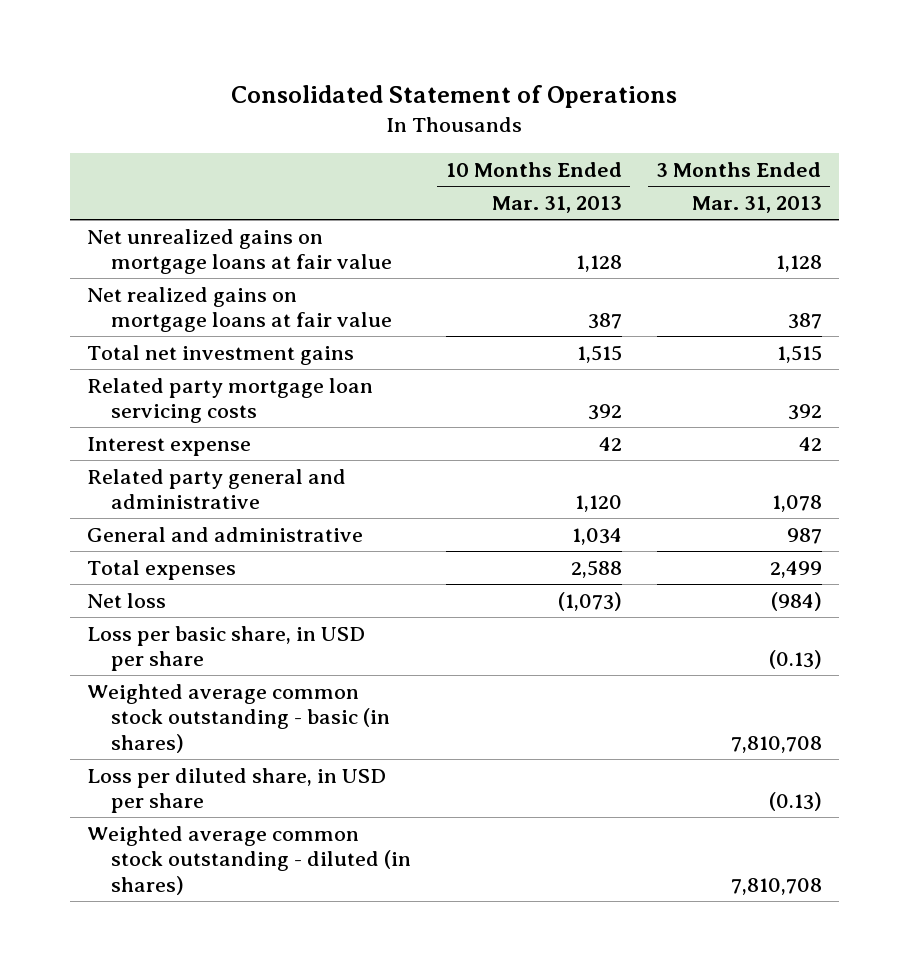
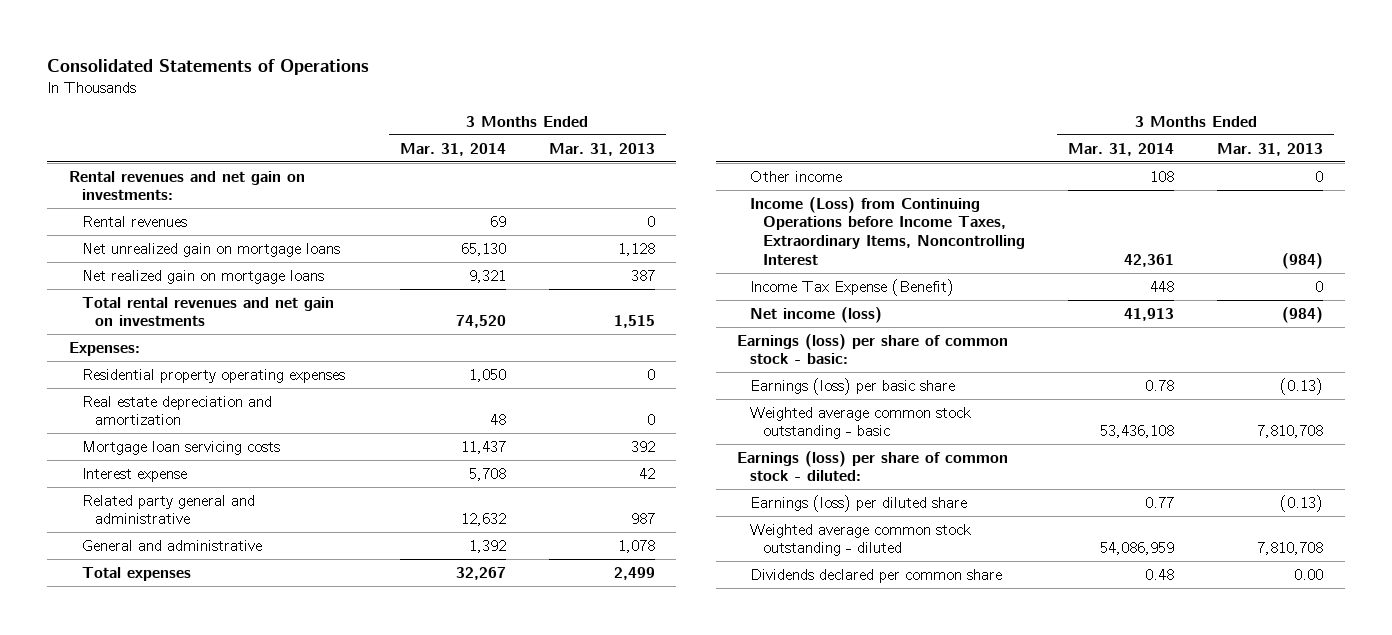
- Consolidated Statement of Operations
+ Consolidated Statements of Operations
- | 10 Months Ended Mar. 31, 2013 | 3 Months Ended Mar. 31, 2013
+ | 3 Months Ended Mar. 31, 2014 | 3 Months Ended Mar. 31, 2013
- Net unrealized gains on mortgage loans at fair value | 1,128 | 1,128
- Net realized gains on mortgage loans at fair value | 387 | 387
- Total net investment gains | 1,515 | 1,515
- Related party mortgage loan servicing costs | 392 | 392
+ Rental revenues and net gain on investments:
+ Rental revenues | 69 | 0
+ Net unrealized gain on mortgage loans | 65,130 | 1,128
+ Net realized gain on mortgage loans | 9,321 | 387
+ Total rental revenues and net gain on investments | 74,520 | 1,515
+ Expenses:
+ Residential property operating expenses | 1,050 | 0
+ Real estate depreciation and amortization | 48 | 0
+ Mortgage loan servicing costs | 11,437 | 392
- Related party general and administrative | 1,120 | 1,078
- General and administrative | 1,034 | 987
+ Related party general and administrative | 12,632 | 987
+ General and administrative | 1,392 | 1,078
- Net loss | (1,073) | (984)
- Loss per basic share, in USD per share | | (0.13)
- Weighted average common stock outstanding - basic (in shares) | | 7,810,708
- Loss per diluted share, in USD per share | | (0.13)
- Weighted average common stock outstanding - diluted (in shares) | | 7,810,708
+ Other income | 108 | 0
+ Income (Loss) from Continuing Operations before Income Taxes, Extraordinary Items, Noncontrolling Interest | 42,361 | (984)
+ Income Tax Expense (Benefit) | 448 | 0
+ Net income (loss) | 41,913 | (984)
+ Earnings (loss) per share of common stock - basic:
+ Earnings (loss) per basic share | 0.78 | (0.13)
+ Weighted average common stock outstanding - basic | 53,436,108 | 7,810,708
+ Earnings (loss) per share of common stock - diluted:
+ Earnings (loss) per diluted share | 0.77 | (0.13)
+ Weighted average common stock outstanding - diluted | 54,086,959 | 7,810,708
+ Dividends declared per common share | 0.48 | 0.00

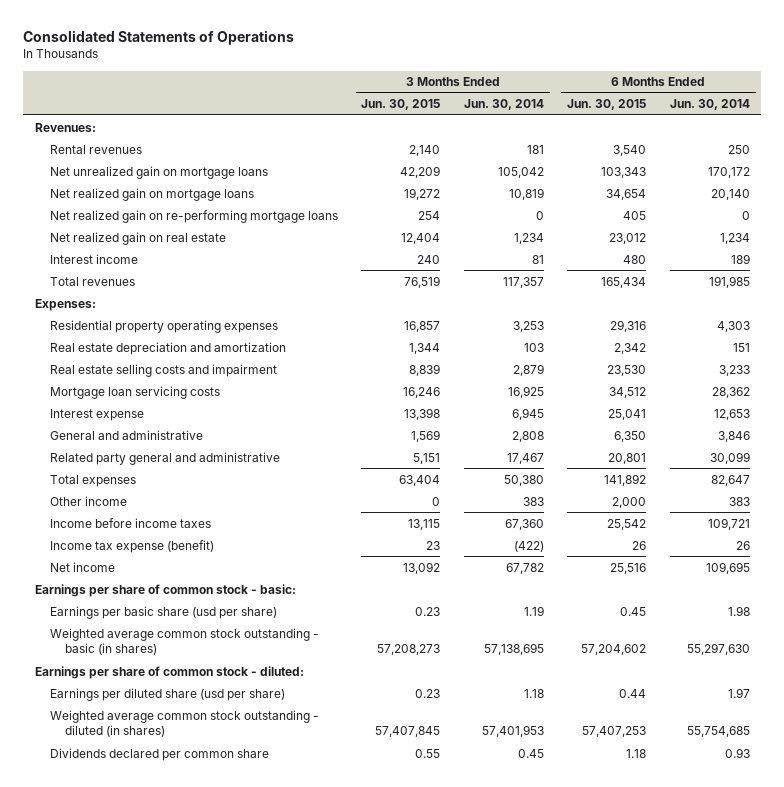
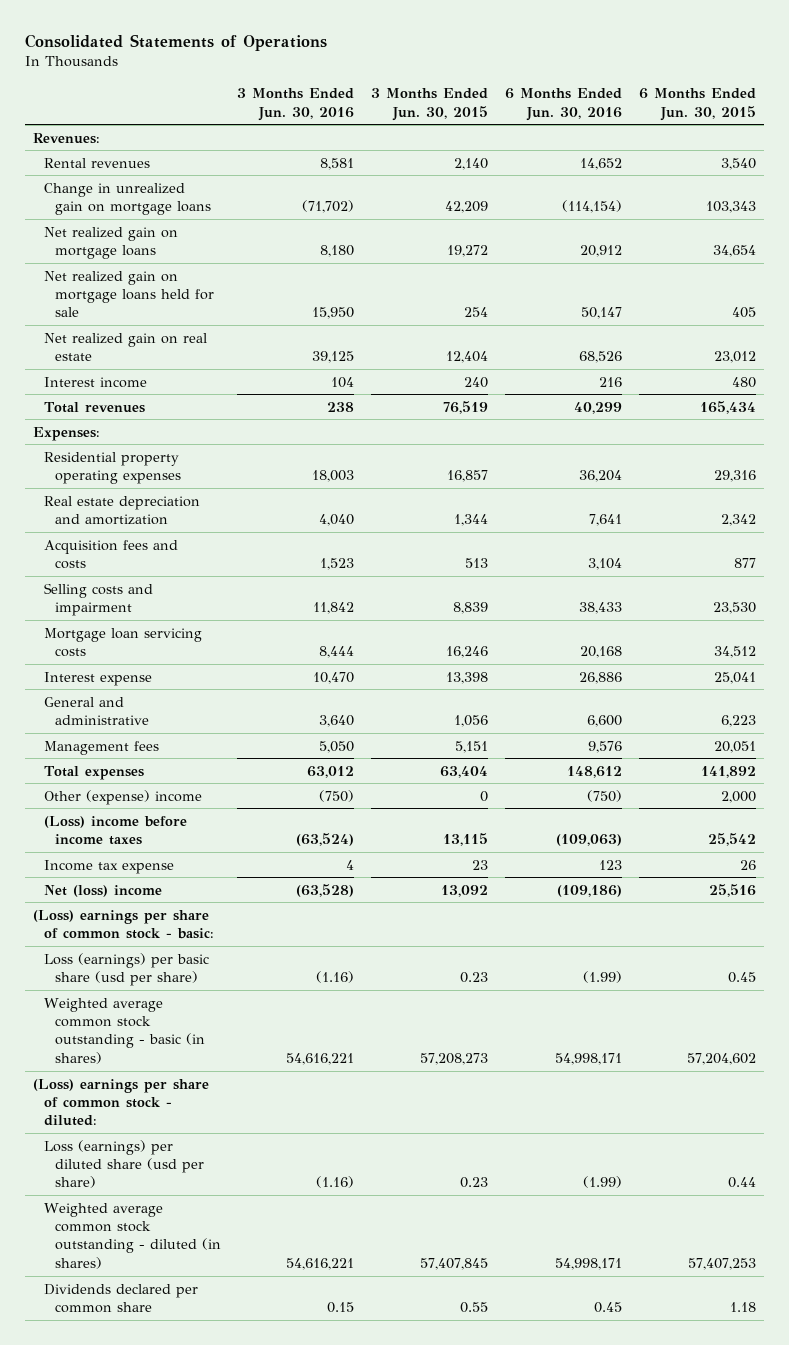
- | 3 Months Ended Jun. 30, 2015 | 3 Months Ended Jun. 30, 2014 | 6 Months Ended Jun. 30, 2015 | 6 Months Ended Jun. 30, 2014
+ | 3 Months Ended Jun. 30, 2016 | 3 Months Ended Jun. 30, 2015 | 6 Months Ended Jun. 30, 2016 | 6 Months Ended Jun. 30, 2015
- Net unrealized gain on mortgage loans | 42,209 | 105,042 | 103,343 | 170,172
+ Change in unrealized gain on mortgage loans | (71,702) | 42,209 | (114,154) | 103,343
- Net realized gain on re-performing mortgage loans | 254 | 0 | 405 | 0
+ Net realized gain on mortgage loans held for sale | 15,950 | 254 | 50,147 | 405
- Real estate selling costs and impairment | 8,839 | 2,879 | 23,530 | 3,233
+ Acquisition fees and costs | 1,523 | 513 | 3,104 | 877
+ Selling costs and impairment | 11,842 | 8,839 | 38,433 | 23,530
- General and administrative | 1,569 | 2,808 | 6,350 | 3,846
- Related party general and administrative | 5,151 | 17,467 | 20,801 | 30,099
+ General and administrative | 3,640 | 1,056 | 6,600 | 6,223
+ Management fees | 5,050 | 5,151 | 9,576 | 20,051
- Other income | 0 | 383 | 2,000 | 383
- Income before income taxes | 13,115 | 67,360 | 25,542 | 109,721
- Income tax expense (benefit) | 23 | (422) | 26 | 26
- Net income | 13,092 | 67,782 | 25,516 | 109,695
- Earnings per share of common stock - basic:
- Earnings per basic share (usd per share) | 0.23 | 1.19 | 0.45 | 1.98
+ Other (expense) income | (750) | 0 | (750) | 2,000
+ (Loss) income before income taxes | (63,524) | 13,115 | (109,063) | 25,542
+ Income tax expense | 4 | 23 | 123 | 26
+ Net (loss) income | (63,528) | 13,092 | (109,186) | 25,516
+ (Loss) earnings per share of common stock - basic:
+ Loss (earnings) per basic share (usd per share) | (1.16) | 0.23 | (1.99) | 0.45
- Earnings per share of common stock - diluted:
- Earnings per diluted share (usd per share) | 0.23 | 1.18 | 0.44 | 1.97
+ (Loss) earnings per share of common stock - diluted:
+ Loss (earnings) per diluted share (usd per share) | (1.16) | 0.23 | (1.99) | 0.44

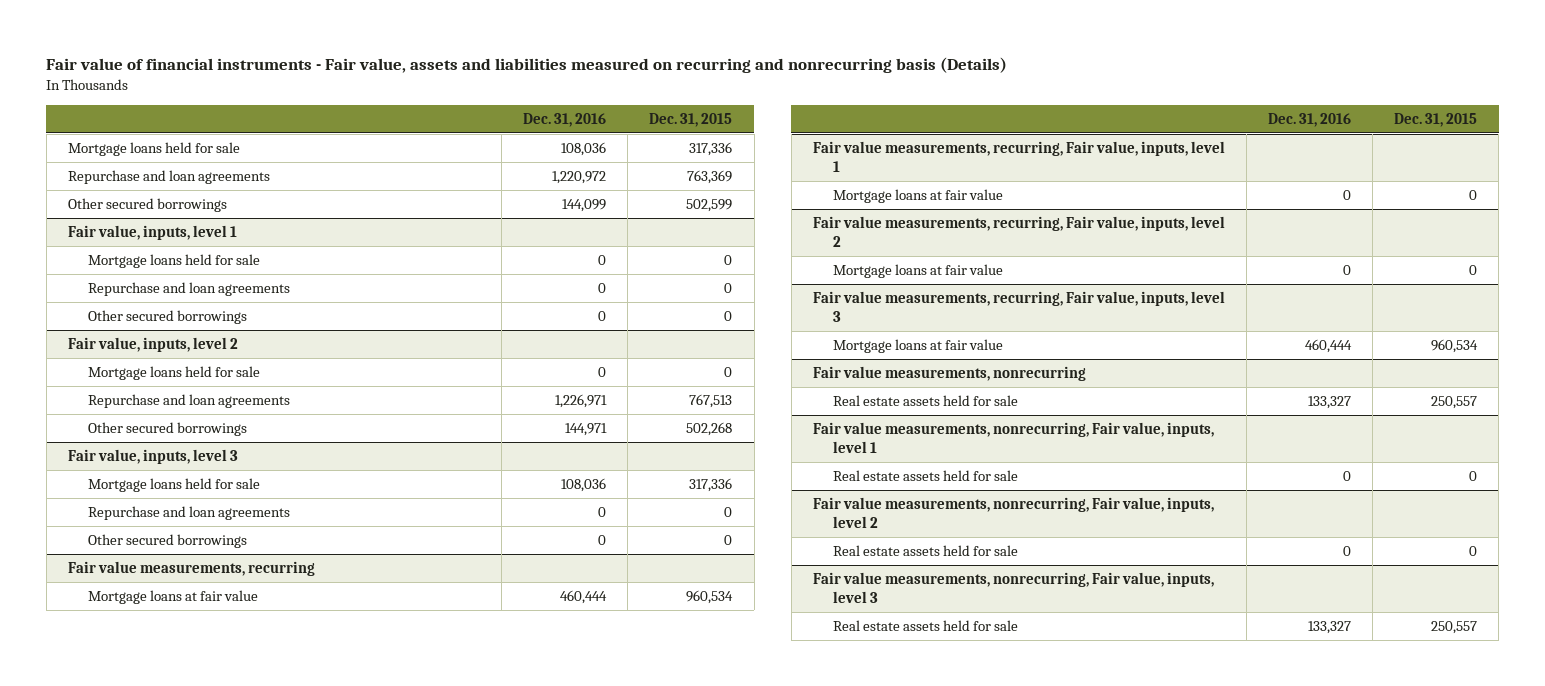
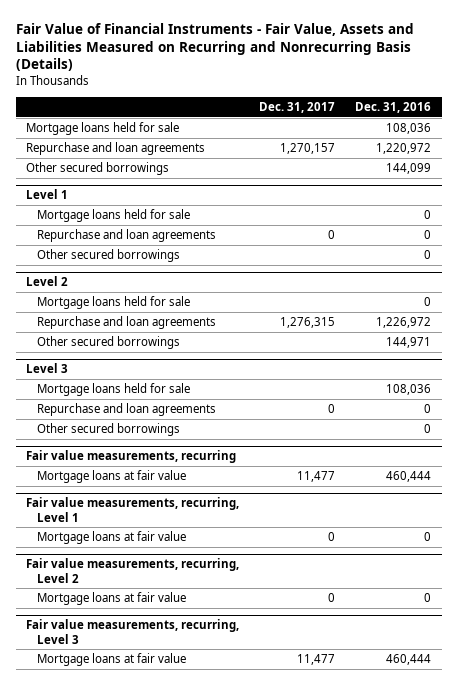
- Fair value of financial instruments - Fair value, assets and liabilities measured on recurring and nonrecurring basis (Details)
+ Fair Value of Financial Instruments - Fair Value, Assets and Liabilities Measured on Recurring and Nonrecurring Basis (Details)
- | Dec. 31, 2016 | Dec. 31, 2015
+ | Dec. 31, 2017 | Dec. 31, 2016
- Fair value, inputs, level 1
+ Level 1
- Fair value, inputs, level 2
+ Level 2
- Repurchase and loan agreements | 1,226,971 | 767,513
+ Repurchase and loan agreements | 1,276,315 | 1,226,972
- Fair value, inputs, level 3
+ Level 3
- Fair value measurements, recurring, Fair value, inputs, level 1
+ Fair value measurements, recurring, Level 1
- Fair value measurements, recurring, Fair value, inputs, level 2
+ Fair value measurements, recurring, Level 2
- Fair value measurements, recurring, Fair value, inputs, level 3
+ Fair value measurements, recurring, Level 3
- Fair value measurements, nonrecurring
- Real estate assets held for sale | 133,327 | 250,557
- Fair value measurements, nonrecurring, Fair value, inputs, level 1
- Real estate assets held for sale | 0 | 0
- Fair value measurements, nonrecurring, Fair value, inputs, level 2
- Real estate assets held for sale | 0 | 0
- Fair value measurements, nonrecurring, Fair value, inputs, level 3
- Real estate assets held for sale | 133,327 | 250,557

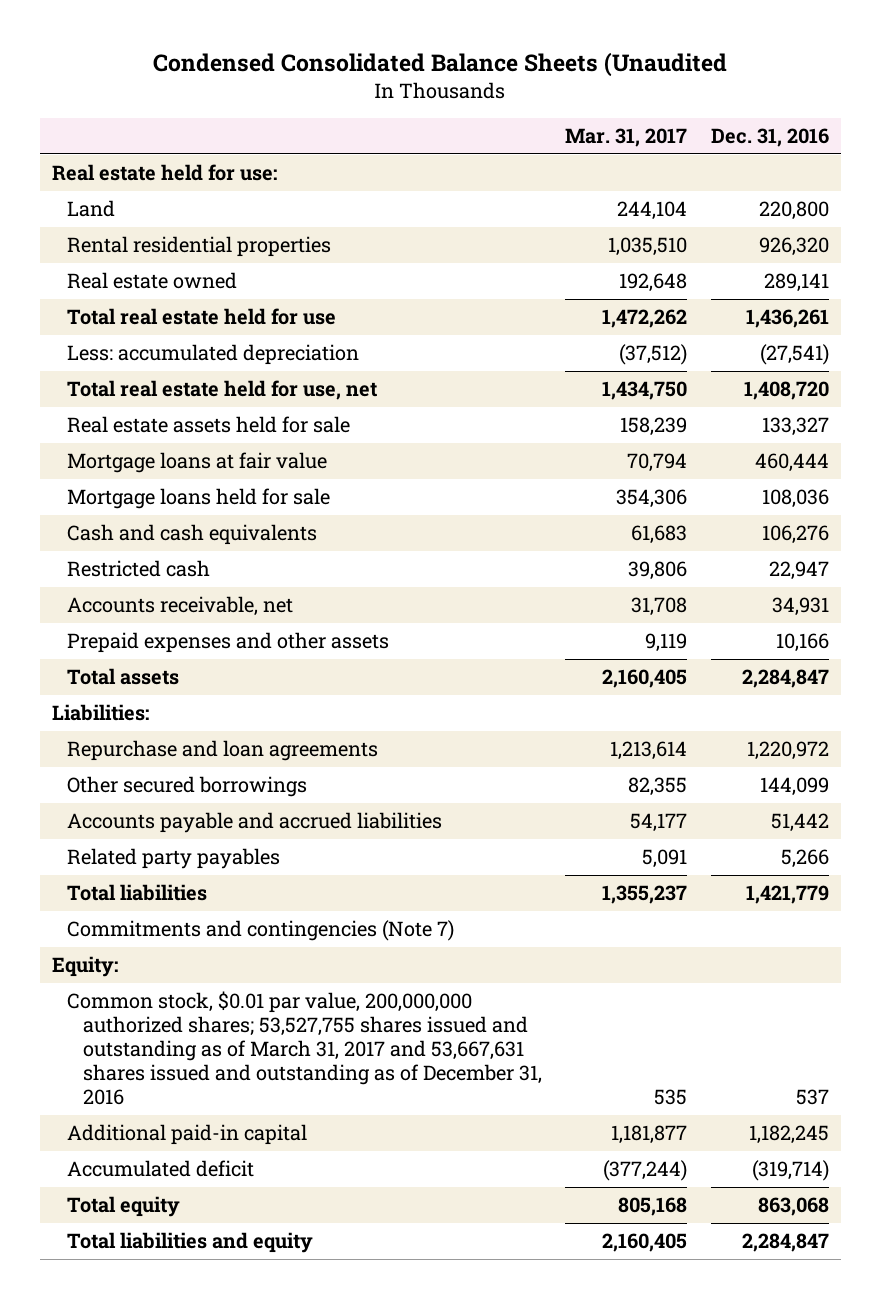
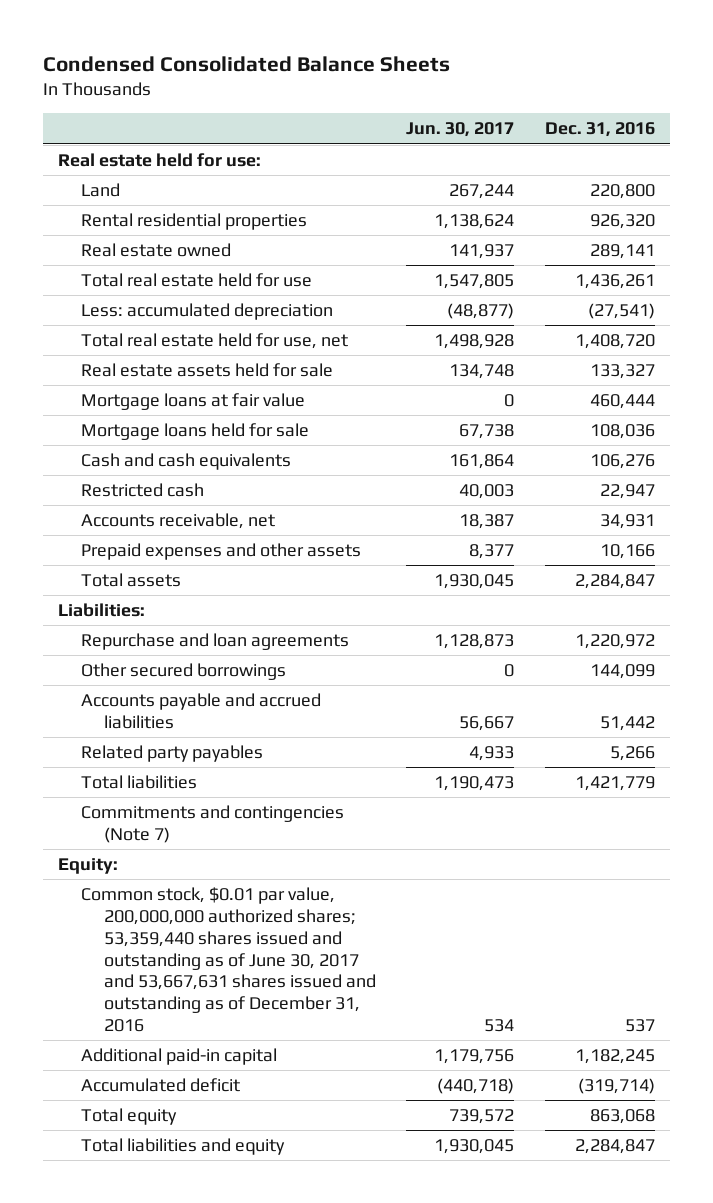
- Condensed Consolidated Balance Sheets (Unaudited
+ Condensed Consolidated Balance Sheets
- | Mar. 31, 2017 | Dec. 31, 2016
+ | Jun. 30, 2017 | Dec. 31, 2016
- Common stock, $0.01 par value, 200,000,000 authorized shares; 53,527,755 shares issued and outstanding as of March 31, 2017 and 53,667,631 shares issued and outstanding as of December 31, 2016 | 535 | 537
+ Common stock, $0.01 par value, 200,000,000 authorized shares; 53,359,440 shares issued and outstanding as of June 30, 2017 and 53,667,631 shares issued and outstanding as of December 31, 2016 | 534 | 537

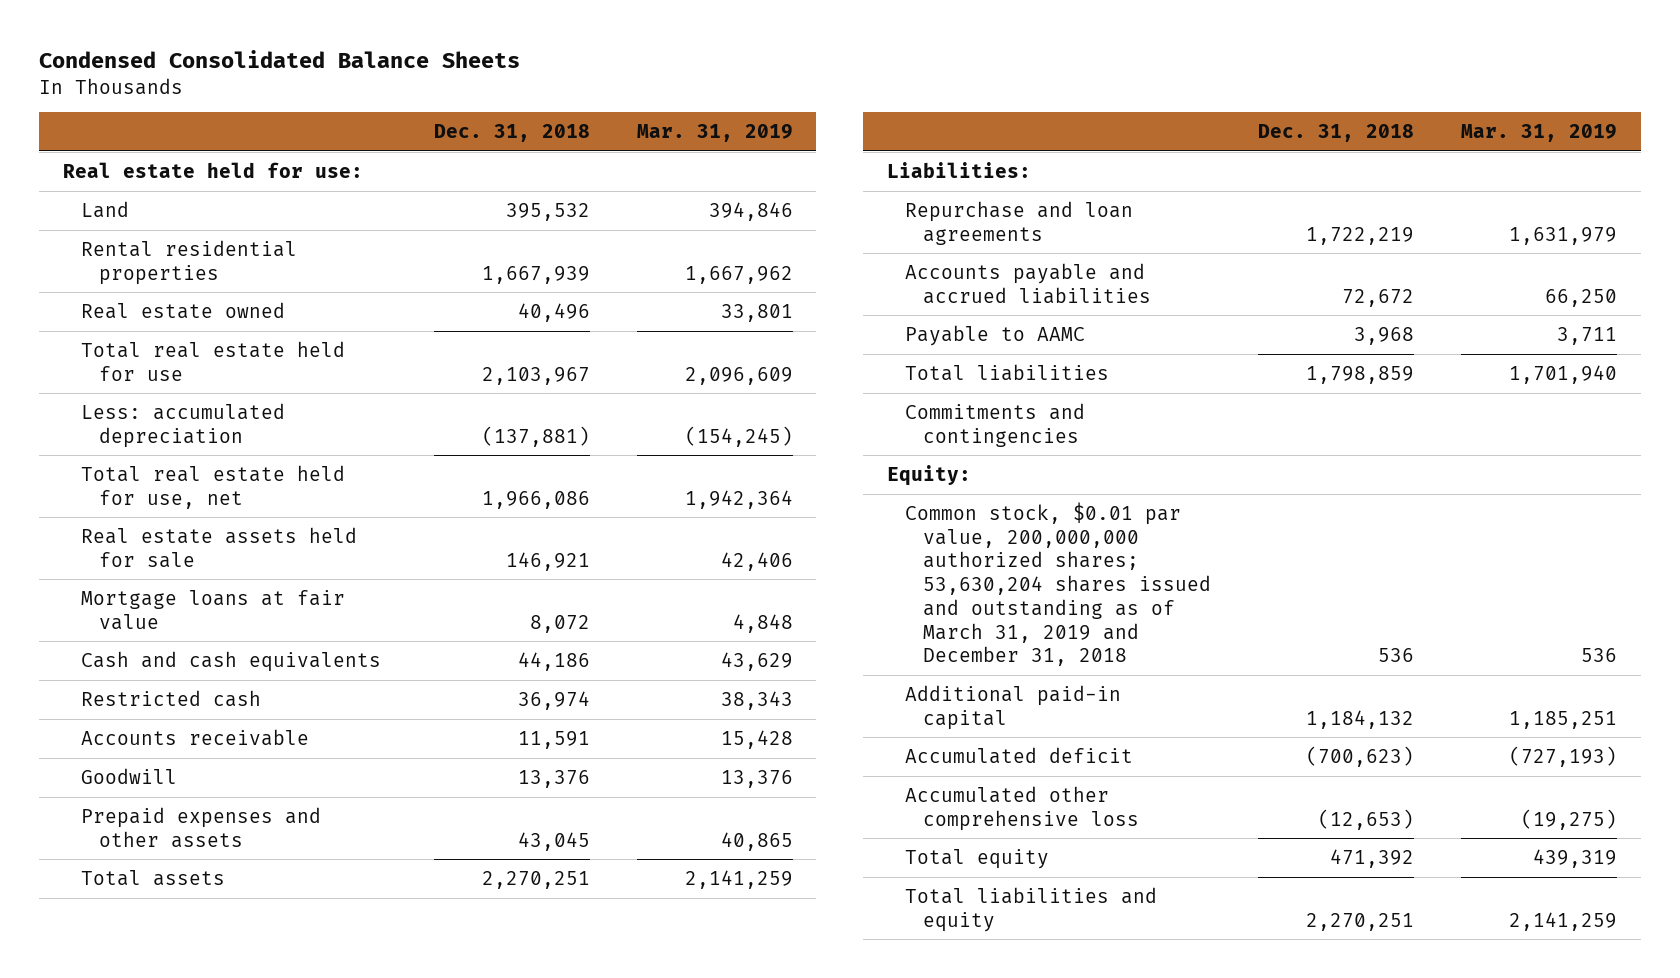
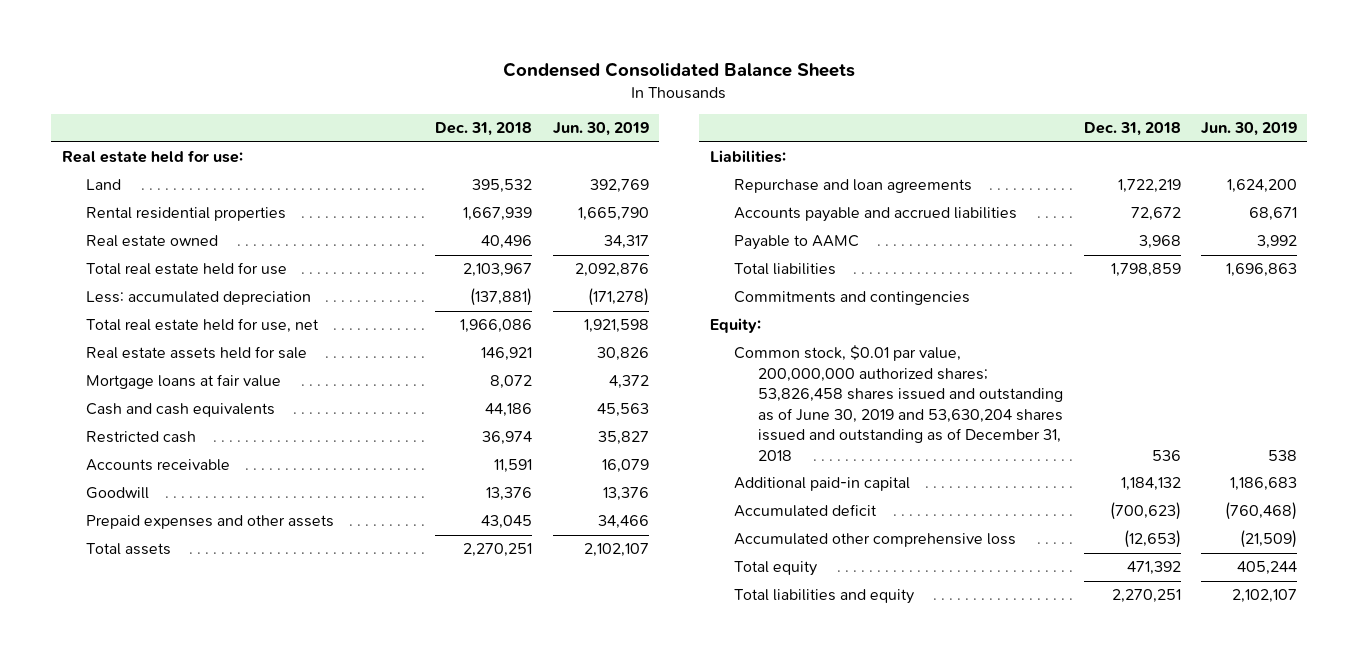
- | Dec. 31, 2018 | Mar. 31, 2019
+ | Dec. 31, 2018 | Jun. 30, 2019
- Common stock, $0.01 par value, 200,000,000 authorized shares; 53,630,204 shares issued and outstanding as of March 31, 2019 and December 31, 2018 | 536 | 536
+ Common stock, $0.01 par value, 200,000,000 authorized shares; 53,826,458 shares issued and outstanding as of June 30, 2019 and 53,630,204 shares issued and outstanding as of December 31, 2018 | 536 | 538

